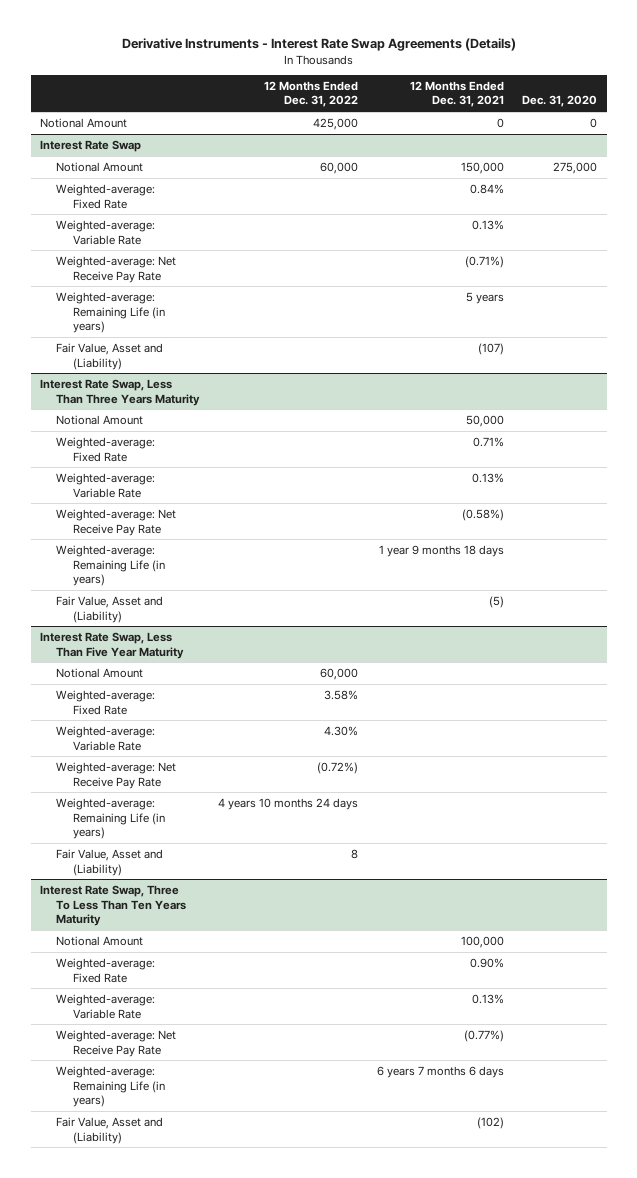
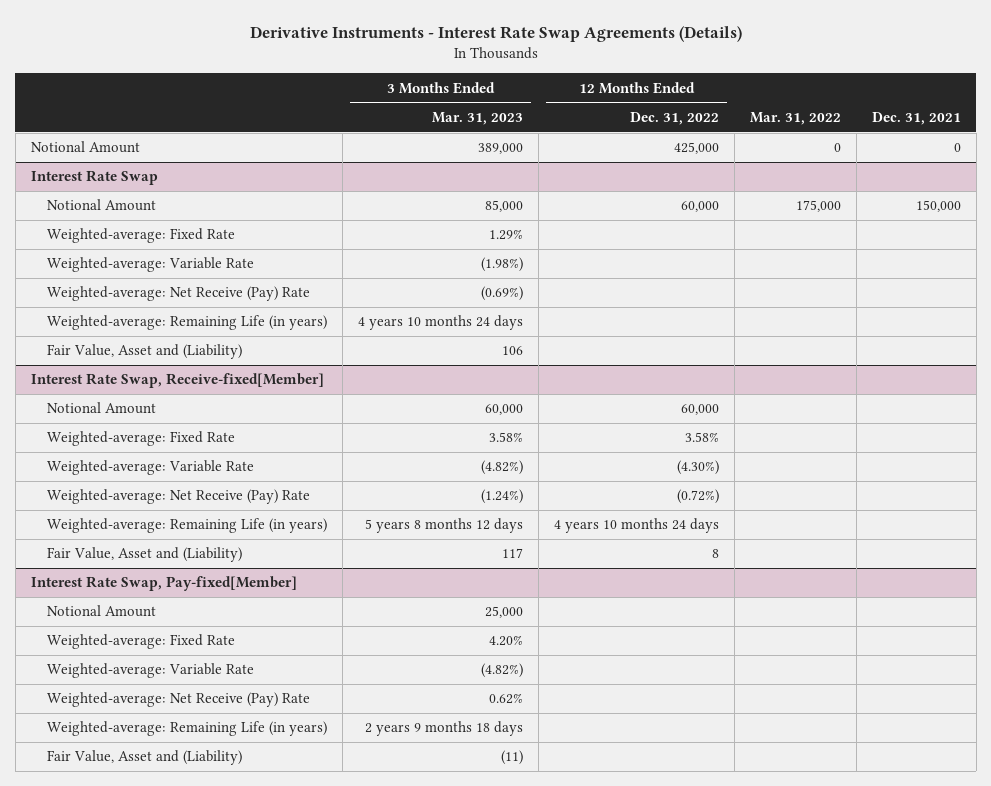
- | 12 Months Ended Dec. 31, 2022 | 12 Months Ended Dec. 31, 2021 | Dec. 31, 2020
+ | 3 Months Ended Mar. 31, 2023 | 12 Months Ended Dec. 31, 2022 | Mar. 31, 2022 | Dec. 31, 2021
@ Interest Rate Swap
- Weighted-average: Net Receive Pay Rate | | (0.71%) |
+ Weighted-average: Net Receive (Pay) Rate | (0.69%) | | |
- Interest Rate Swap, Less Than Three Years Maturity
- Notional Amount | | 50,000 |
- Weighted-average: Fixed Rate | | 0.71% |
- Weighted-average: Variable Rate | | 0.13% |
- Weighted-average: Net Receive Pay Rate | | (0.58%) |
- Weighted-average: Remaining Life (in years) | | 1 year 9 months 18 days |
- Fair Value, Asset and (Liability) | | (5) |
- Interest Rate Swap, Less Than Five Year Maturity
+ Interest Rate Swap, Receive-fixed[Member]
- Weighted-average: Variable Rate | 4.30% | |
- Weighted-average: Net Receive Pay Rate | (0.72%) | |
+ Weighted-average: Variable Rate | (4.82%) | (4.30%) | |
+ Weighted-average: Net Receive (Pay) Rate | (1.24%) | (0.72%) | |
- Interest Rate Swap, Three To Less Than Ten Years Maturity
- Notional Amount | | 100,000 |
- Weighted-average: Fixed Rate | | 0.90% |
- Weighted-average: Variable Rate | | 0.13% |
- Weighted-average: Net Receive Pay Rate | | (0.77%) |
- Weighted-average: Remaining Life (in years) | | 6 years 7 months 6 days |
- Fair Value, Asset and (Liability) | | (102) |
+ Interest Rate Swap, Pay-fixed[Member]
+ Notional Amount | 25,000 | | |
+ Weighted-average: Fixed Rate | 4.20% | | |
+ Weighted-average: Variable Rate | (4.82%) | | |
+ Weighted-average: Net Receive (Pay) Rate | 0.62% | | |
+ Weighted-average: Remaining Life (in years) | 2 years 9 months 18 days | | |
+ Fair Value, Asset and (Liability) | (11) | | |

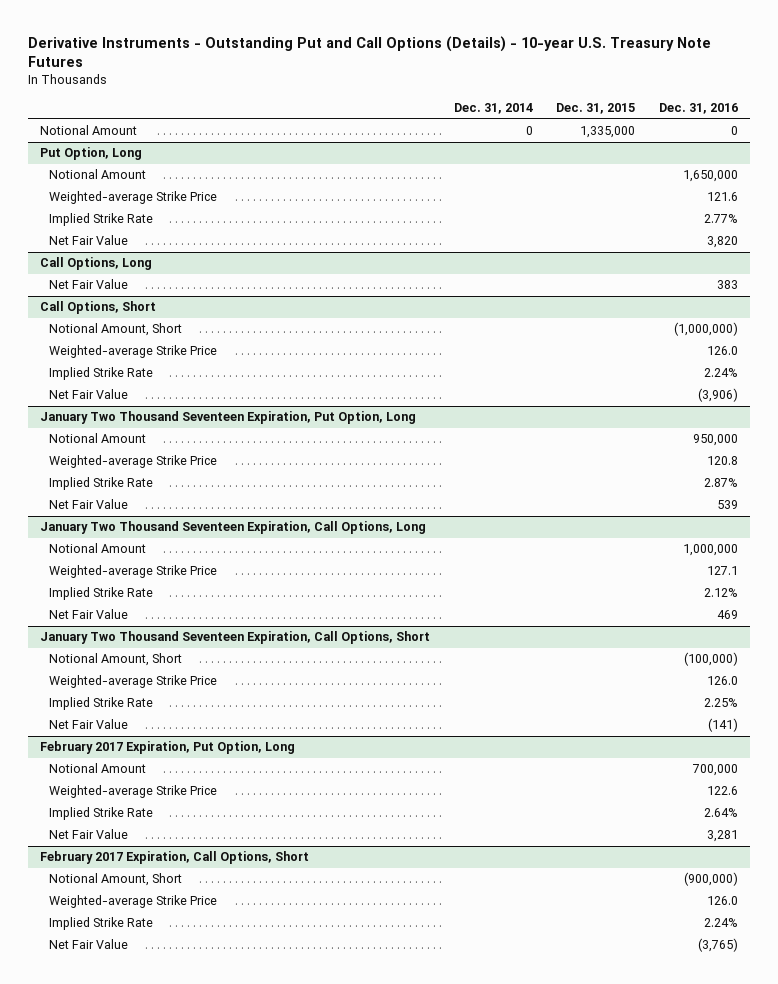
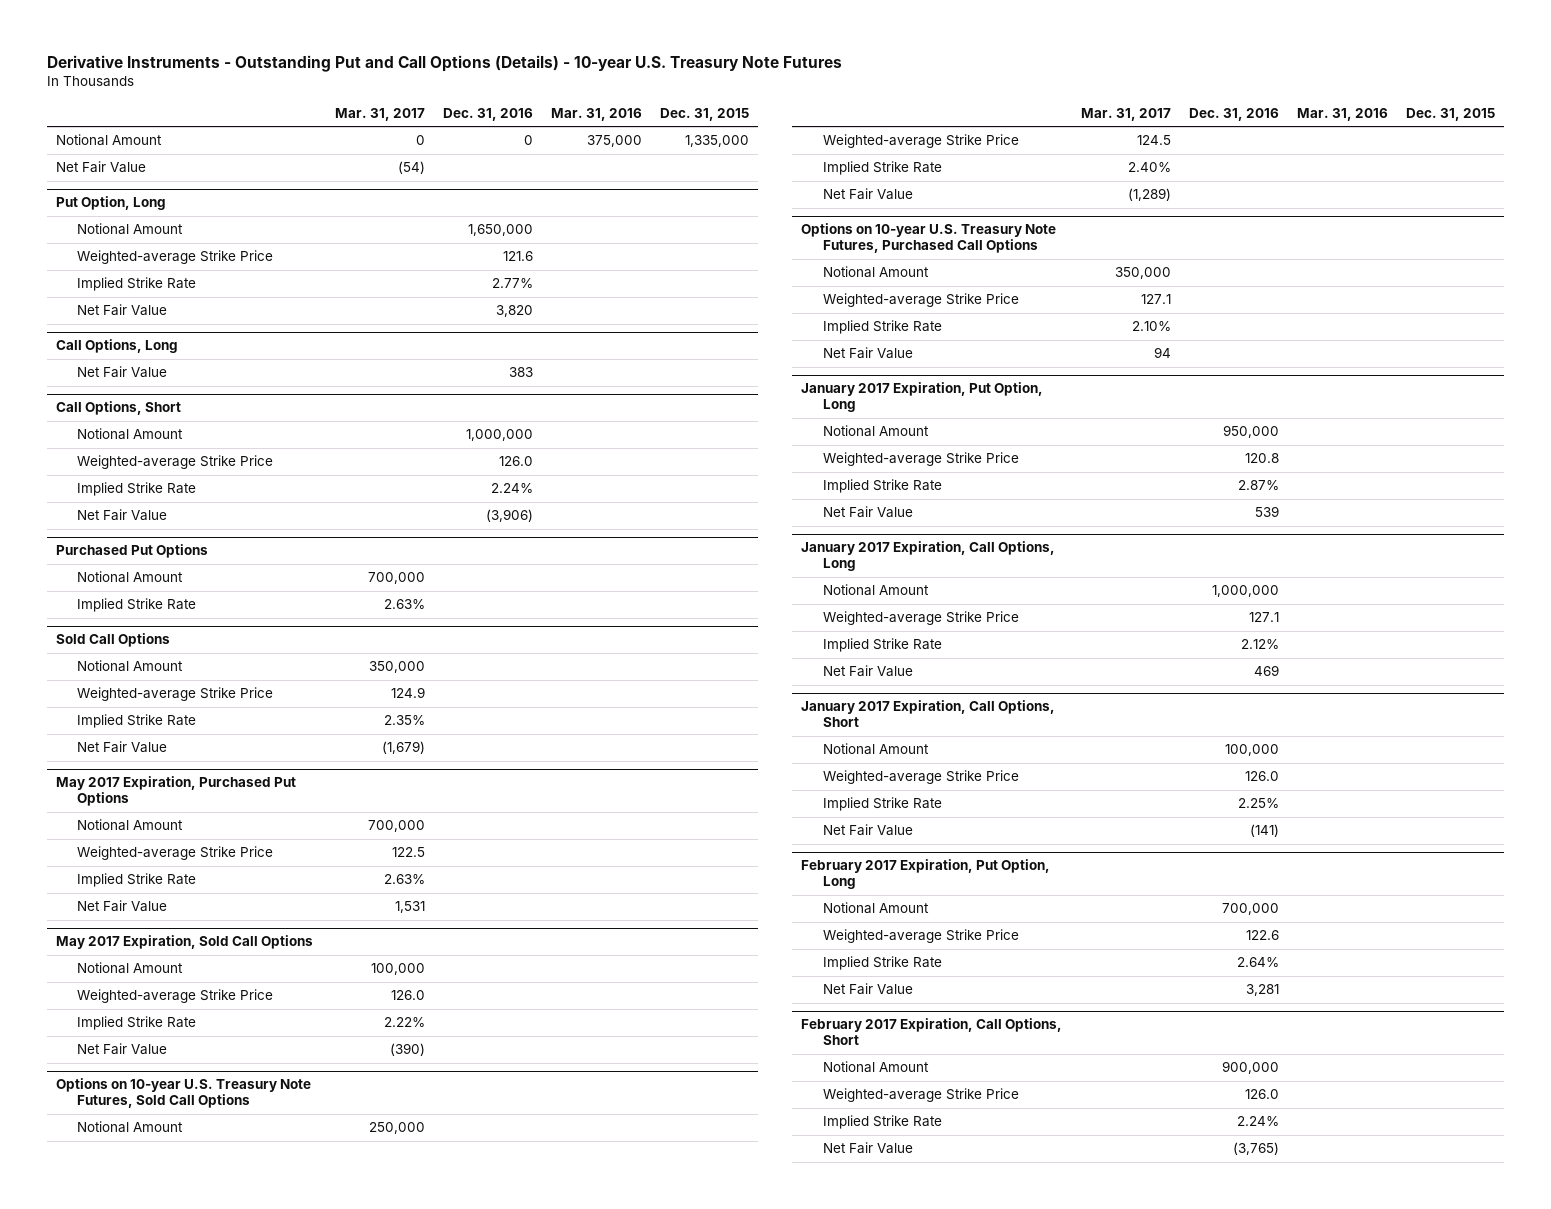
- | Dec. 31, 2014 | Dec. 31, 2015 | Dec. 31, 2016
+ | Mar. 31, 2017 | Dec. 31, 2016 | Mar. 31, 2016 | Dec. 31, 2015
+ Net Fair Value | (54) | | |
@ Call Options, Short
- Notional Amount, Short | | | (1,000,000)
+ Notional Amount | | 1,000,000 | |
- January Two Thousand Seventeen Expiration, Put Option, Long
+ Purchased Put Options
+ Notional Amount | 700,000 | | |
+ Implied Strike Rate | 2.63% | | |
+ Sold Call Options
+ Notional Amount | 350,000 | | |
+ Weighted-average Strike Price | 124.9 | | |
+ Implied Strike Rate | 2.35% | | |
+ Net Fair Value | (1,679) | | |
+ May 2017 Expiration, Purchased Put Options
+ Notional Amount | 700,000 | | |
+ Weighted-average Strike Price | 122.5 | | |
+ Implied Strike Rate | 2.63% | | |
+ Net Fair Value | 1,531 | | |
+ May 2017 Expiration, Sold Call Options
+ Notional Amount | 100,000 | | |
+ Weighted-average Strike Price | 126.0 | | |
+ Implied Strike Rate | 2.22% | | |
+ Net Fair Value | (390) | | |
+ Options on 10-year U.S. Treasury Note Futures, Sold Call Options
+ Notional Amount | 250,000 | | |
+ Weighted-average Strike Price | 124.5 | | |
+ Implied Strike Rate | 2.40% | | |
+ Net Fair Value | (1,289) | | |
+ Options on 10-year U.S. Treasury Note Futures, Purchased Call Options
+ Notional Amount | 350,000 | | |
+ Weighted-average Strike Price | 127.1 | | |
+ Implied Strike Rate | 2.10% | | |
+ Net Fair Value | 94 | | |
+ January 2017 Expiration, Put Option, Long
- January Two Thousand Seventeen Expiration, Call Options, Long
+ January 2017 Expiration, Call Options, Long
- January Two Thousand Seventeen Expiration, Call Options, Short
- Notional Amount, Short | | | (100,000)
+ January 2017 Expiration, Call Options, Short
+ Notional Amount | | 100,000 | |
@ February 2017 Expiration, Call Options, Short
- Notional Amount, Short | | | (900,000)
+ Notional Amount | | 900,000 | |

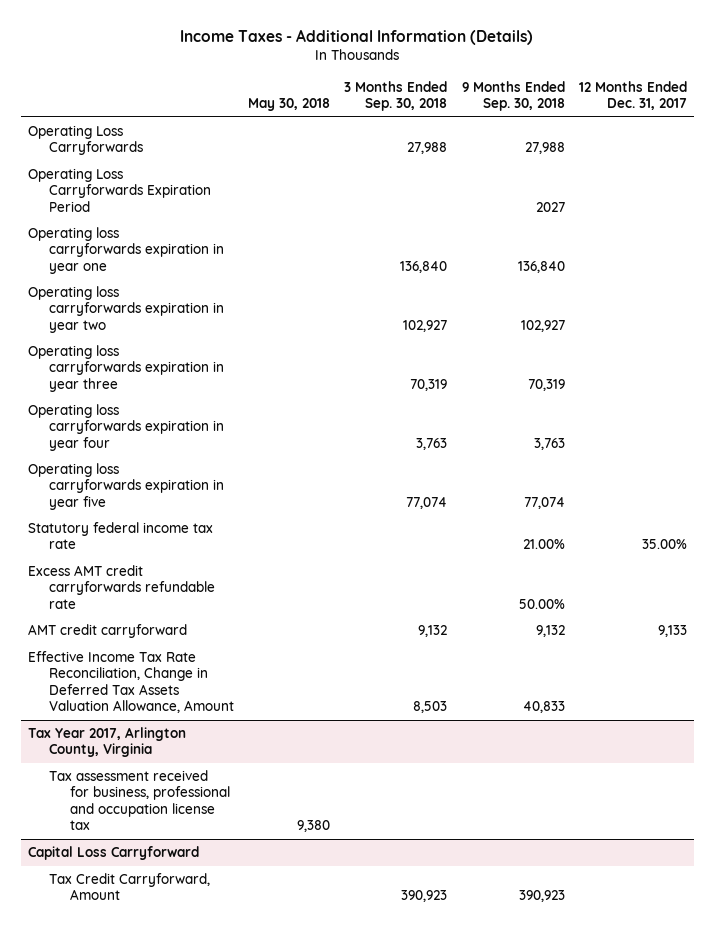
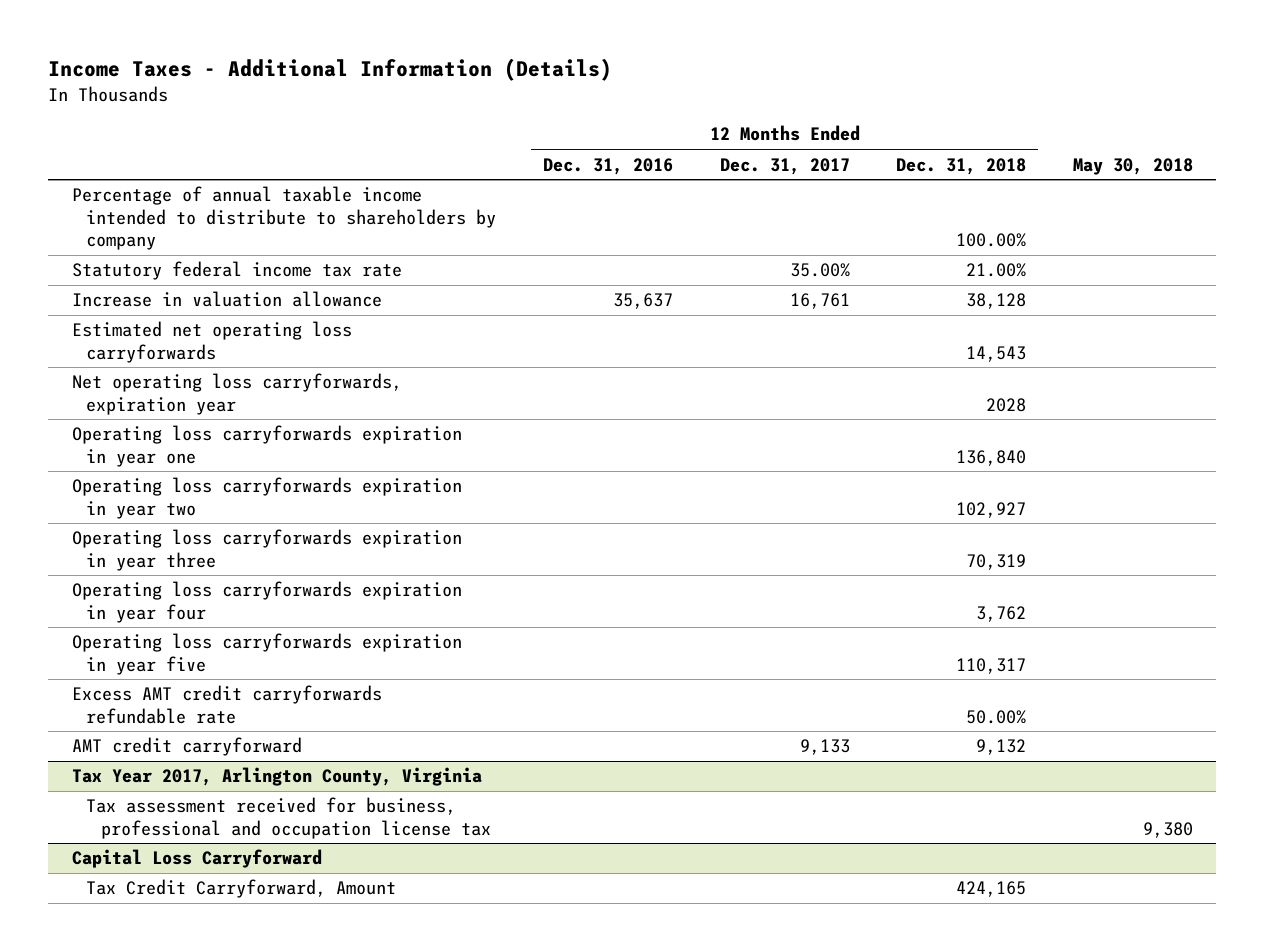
- | May 30, 2018 | 3 Months Ended Sep. 30, 2018 | 9 Months Ended Sep. 30, 2018 | 12 Months Ended Dec. 31, 2017
+ | 12 Months Ended Dec. 31, 2016 | 12 Months Ended Dec. 31, 2017 | 12 Months Ended Dec. 31, 2018 | May 30, 2018
- Operating Loss Carryforwards | | 27,988 | 27,988 |
- Operating Loss Carryforwards Expiration Period | | | 2027 |
+ Percentage of annual taxable income intended to distribute to shareholders by company | | | 100.00% |
moved up: Statutory federal income tax rate | | 35.00% | 21.00% |
+ Increase in valuation allowance | 35,637 | 16,761 | 38,128 |
+ Estimated net operating loss carryforwards | | | 14,543 |
+ Net operating loss carryforwards, expiration year | | | 2028 |
- Effective Income Tax Rate Reconciliation, Change in Deferred Tax Assets Valuation Allowance, Amount | | 8,503 | 40,833 |

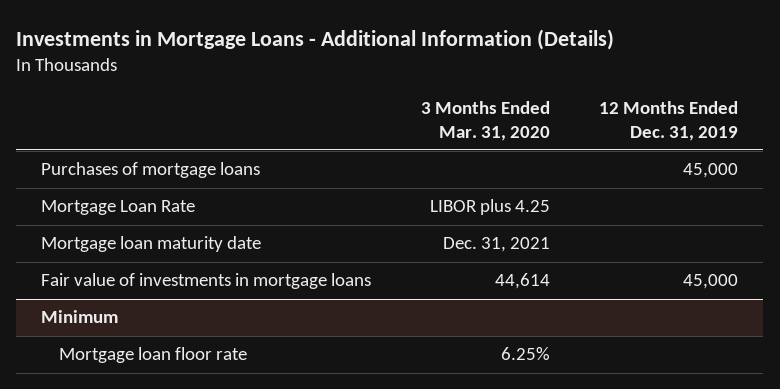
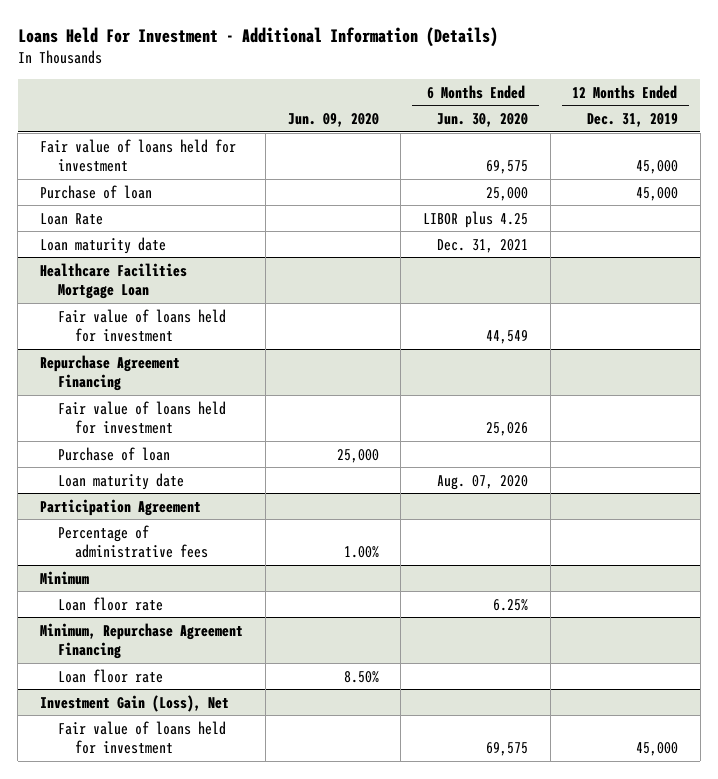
- Investments in Mortgage Loans - Additional Information (Details)
+ Loans Held For Investment - Additional Information (Details)
- | 3 Months Ended Mar. 31, 2020 | 12 Months Ended Dec. 31, 2019
+ | Jun. 09, 2020 | 6 Months Ended Jun. 30, 2020 | 12 Months Ended Dec. 31, 2019
- Purchases of mortgage loans | | 45,000
- Mortgage Loan Rate | LIBOR plus 4.25 |
- Mortgage loan maturity date | Dec. 31, 2021 |
- Fair value of investments in mortgage loans | 44,614 | 45,000
+ Fair value of loans held for investment | | 69,575 | 45,000
+ Purchase of loan | | 25,000 | 45,000
+ Loan Rate | | LIBOR plus 4.25 |
+ Loan maturity date | | Dec. 31, 2021 |
+ Healthcare Facilities Mortgage Loan
+ Fair value of loans held for investment | | 44,549 |
+ Repurchase Agreement Financing
+ Fair value of loans held for investment | | 25,026 |
+ Purchase of loan | 25,000 | |
+ Loan maturity date | | Aug. 07, 2020 |
+ Participation Agreement
+ Percentage of administrative fees | 1.00% | |
@ Minimum
- Mortgage loan floor rate | 6.25% |
+ Loan floor rate | | 6.25% |
+ Minimum, Repurchase Agreement Financing
+ Loan floor rate | 8.50% | |
+ Investment Gain (Loss), Net
+ Fair value of loans held for investment | | 69,575 | 45,000

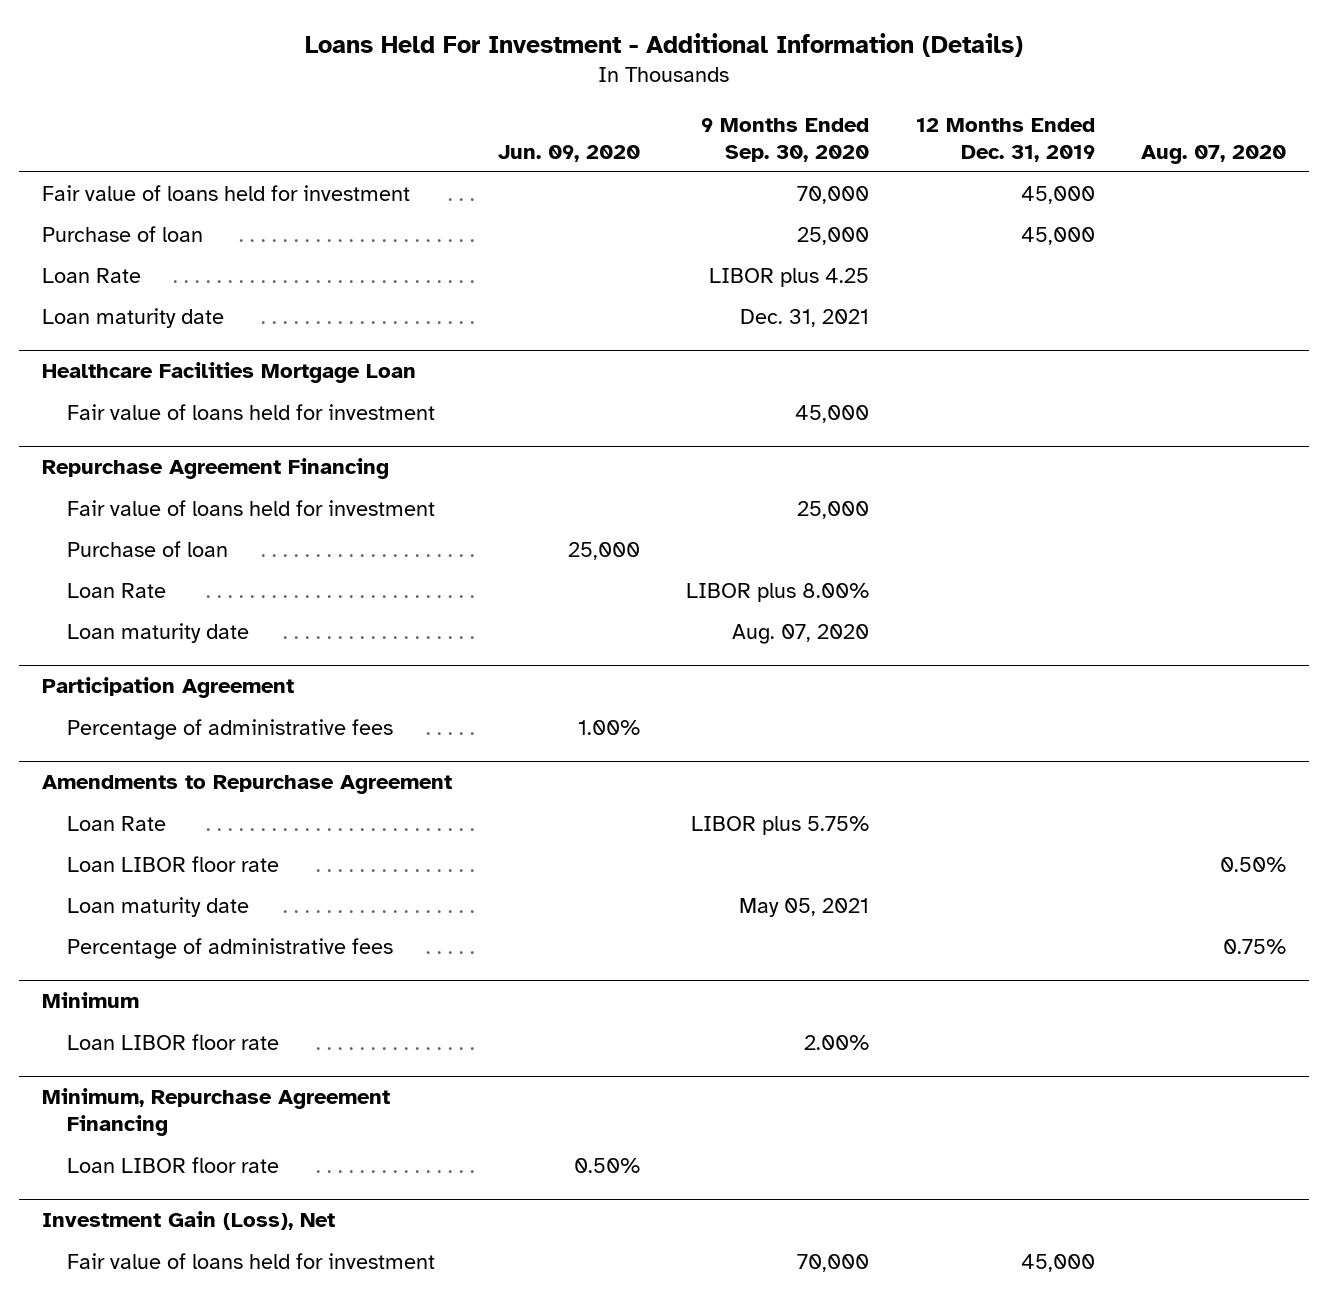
- | Jun. 09, 2020 | 6 Months Ended Jun. 30, 2020 | 12 Months Ended Dec. 31, 2019
+ | Jun. 09, 2020 | 9 Months Ended Sep. 30, 2020 | 12 Months Ended Dec. 31, 2019 | Aug. 07, 2020
@ Repurchase Agreement Financing
+ Loan Rate | | LIBOR plus 8.00% | |
+ Amendments to Repurchase Agreement
+ Loan Rate | | LIBOR plus 5.75% | |
+ Loan LIBOR floor rate | | | | 0.50%
+ Loan maturity date | | May 05, 2021 | |
+ Percentage of administrative fees | | | | 0.75%
@ Minimum
- Loan floor rate | | 6.25% |
+ Loan LIBOR floor rate | | 2.00% | |
@ Minimum, Repurchase Agreement Financing
- Loan floor rate | 8.50% | |
+ Loan LIBOR floor rate | 0.50% | | |

